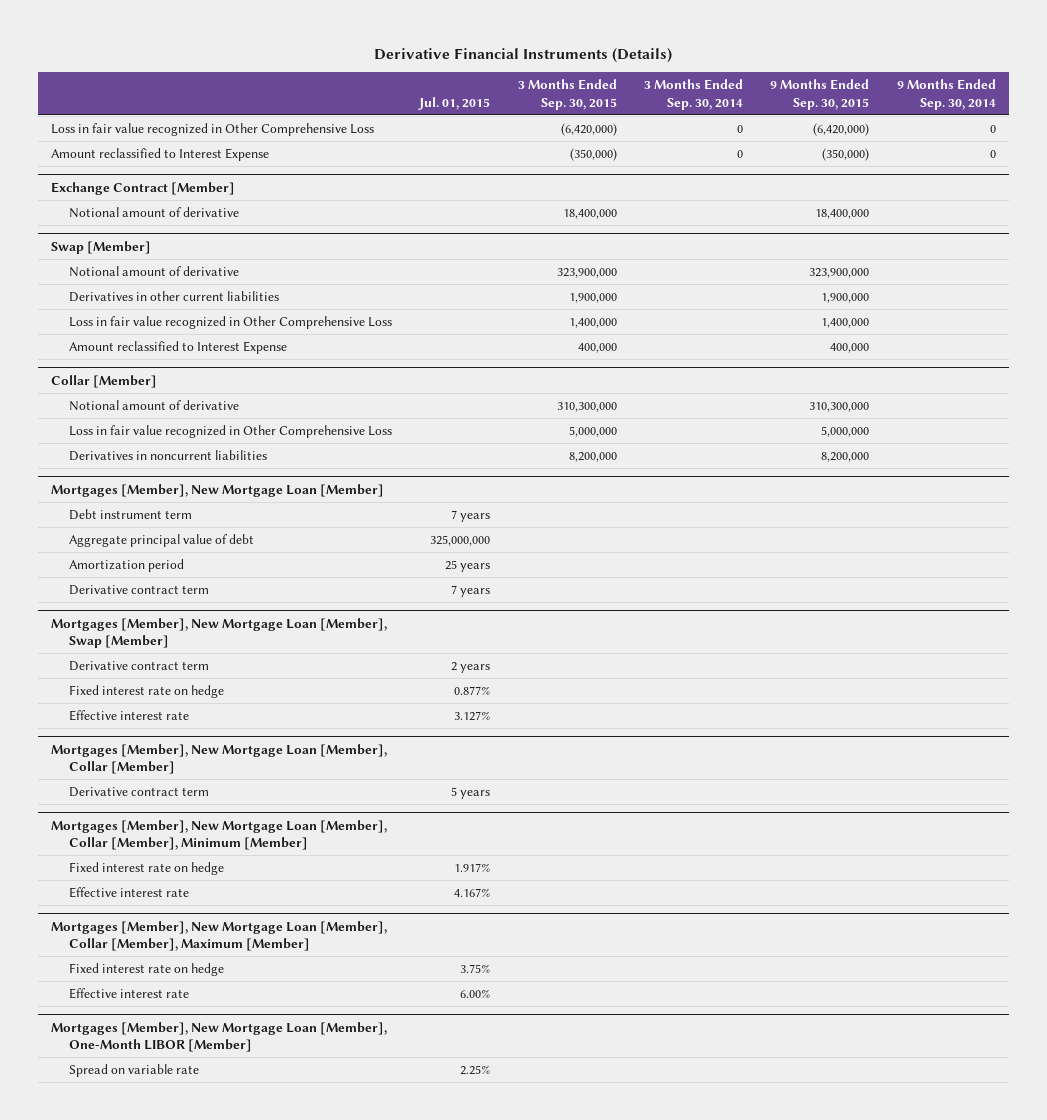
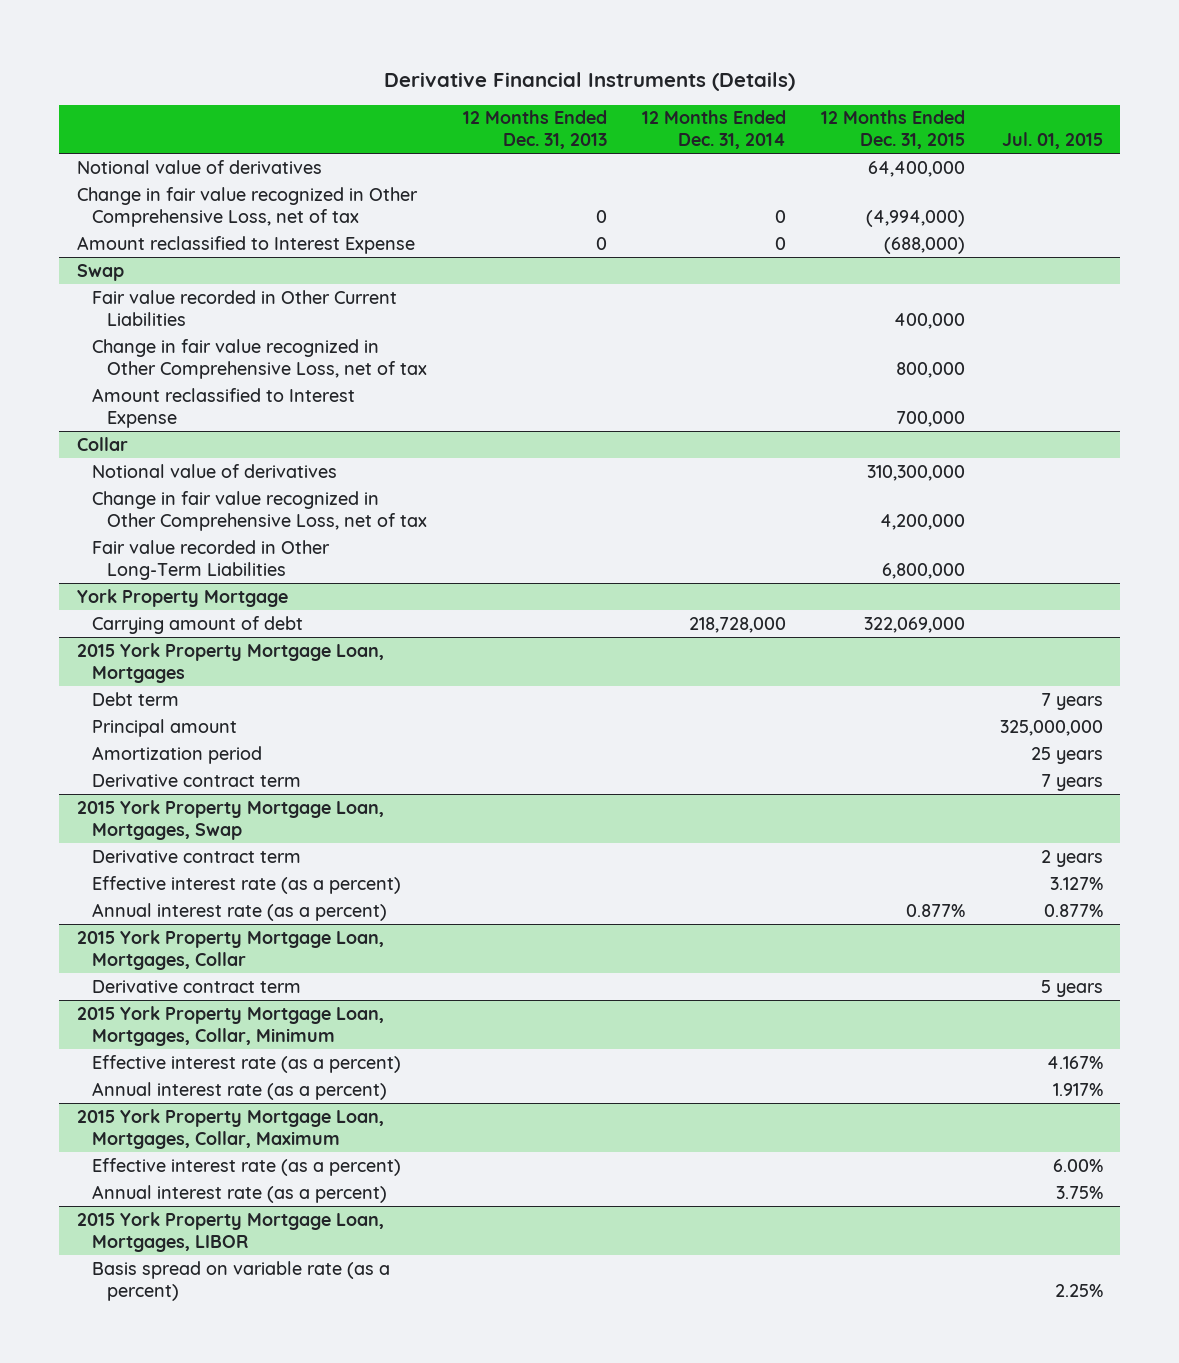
- | Jul. 01, 2015 | 3 Months Ended Sep. 30, 2015 | 3 Months Ended Sep. 30, 2014 | 9 Months Ended Sep. 30, 2015 | 9 Months Ended Sep. 30, 2014
+ | 12 Months Ended Dec. 31, 2013 | 12 Months Ended Dec. 31, 2014 | 12 Months Ended Dec. 31, 2015 | Jul. 01, 2015
- Loss in fair value recognized in Other Comprehensive Loss | | (6,420,000) | 0 | (6,420,000) | 0
+ Notional value of derivatives | | | 64,400,000 |
+ Change in fair value recognized in Other Comprehensive Loss, net of tax | 0 | 0 | (4,994,000) |
- Exchange Contract [Member]
- Notional amount of derivative | | 18,400,000 | | 18,400,000 |
- Swap [Member]
- Notional amount of derivative | | 323,900,000 | | 323,900,000 |
- Derivatives in other current liabilities | | 1,900,000 | | 1,900,000 |
- Loss in fair value recognized in Other Comprehensive Loss | | 1,400,000 | | 1,400,000 |
+ Swap
+ Fair value recorded in Other Current Liabilities | | | 400,000 |
+ Change in fair value recognized in Other Comprehensive Loss, net of tax | | | 800,000 |
- Collar [Member]
- Notional amount of derivative | | 310,300,000 | | 310,300,000 |
- Loss in fair value recognized in Other Comprehensive Loss | | 5,000,000 | | 5,000,000 |
- Derivatives in noncurrent liabilities | | 8,200,000 | | 8,200,000 |
- Mortgages [Member], New Mortgage Loan [Member]
- Debt instrument term | 7 years | | | |
- Aggregate principal value of debt | 325,000,000 | | | |
+ Collar
+ Notional value of derivatives | | | 310,300,000 |
+ Change in fair value recognized in Other Comprehensive Loss, net of tax | | | 4,200,000 |
+ Fair value recorded in Other Long-Term Liabilities | | | 6,800,000 |
+ York Property Mortgage
+ Carrying amount of debt | | 218,728,000 | 322,069,000 |
+ 2015 York Property Mortgage Loan, Mortgages
+ Debt term | | | | 7 years
+ Principal amount | | | | 325,000,000
- Mortgages [Member], New Mortgage Loan [Member], Swap [Member]
+ 2015 York Property Mortgage Loan, Mortgages, Swap
- Fixed interest rate on hedge | 0.877% | | | |
- Effective interest rate | 3.127% | | | |
- Mortgages [Member], New Mortgage Loan [Member], Collar [Member]
+ Effective interest rate (as a percent) | | | | 3.127%
+ Annual interest rate (as a percent) | | | 0.877% | 0.877%
+ 2015 York Property Mortgage Loan, Mortgages, Collar
- Mortgages [Member], New Mortgage Loan [Member], Collar [Member], Minimum [Member]
- Fixed interest rate on hedge | 1.917% | | | |
- Effective interest rate | 4.167% | | | |
- Mortgages [Member], New Mortgage Loan [Member], Collar [Member], Maximum [Member]
- Fixed interest rate on hedge | 3.75% | | | |
- Effective interest rate | 6.00% | | | |
- Mortgages [Member], New Mortgage Loan [Member], One-Month LIBOR [Member]
- Spread on variable rate | 2.25% | | | |
+ 2015 York Property Mortgage Loan, Mortgages, Collar, Minimum
+ Effective interest rate (as a percent) | | | | 4.167%
+ Annual interest rate (as a percent) | | | | 1.917%
+ 2015 York Property Mortgage Loan, Mortgages, Collar, Maximum
+ Effective interest rate (as a percent) | | | | 6.00%
+ Annual interest rate (as a percent) | | | | 3.75%
+ 2015 York Property Mortgage Loan, Mortgages, LIBOR
+ Basis spread on variable rate (as a percent) | | | | 2.25%

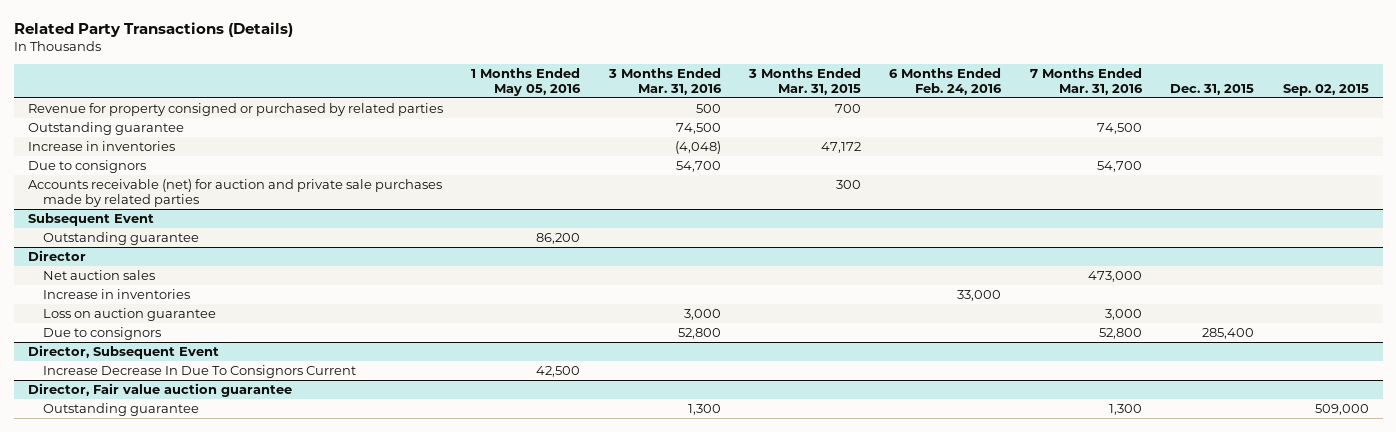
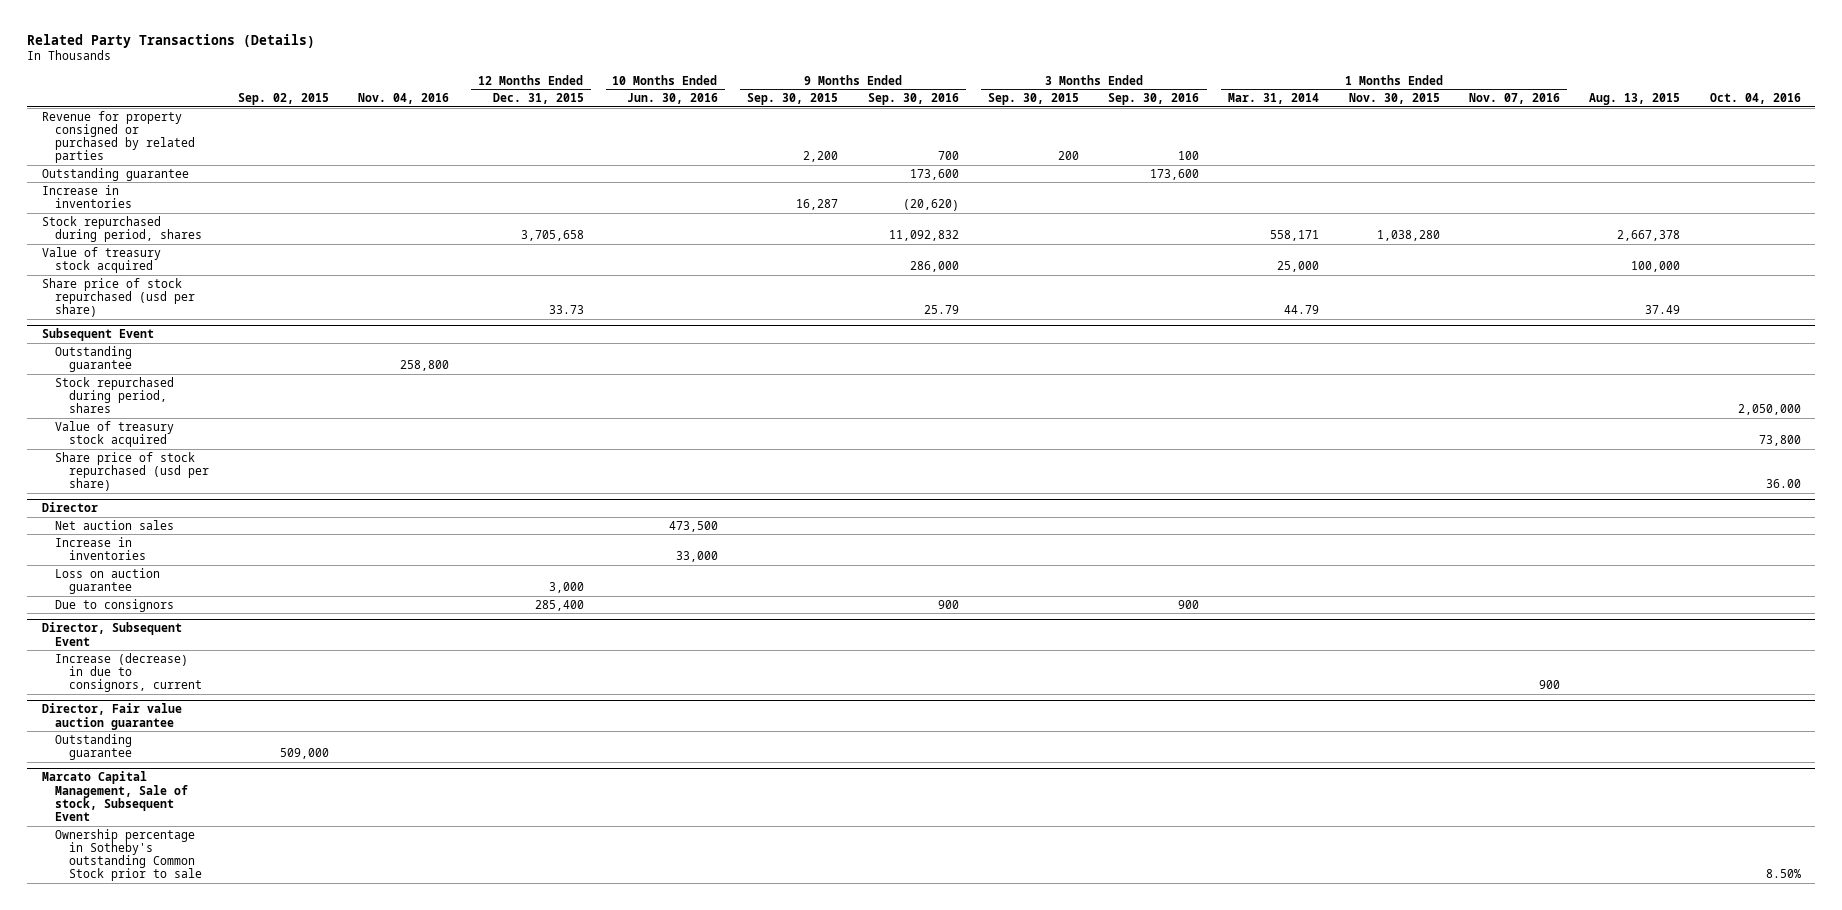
- | 1 Months Ended May 05, 2016 | 3 Months Ended Mar. 31, 2016 | 3 Months Ended Mar. 31, 2015 | 6 Months Ended Feb. 24, 2016 | 7 Months Ended Mar. 31, 2016 | Dec. 31, 2015 | Sep. 02, 2015
+ | Sep. 02, 2015 | Nov. 04, 2016 | 12 Months Ended Dec. 31, 2015 | 10 Months Ended Jun. 30, 2016 | 9 Months Ended Sep. 30, 2015 | 9 Months Ended Sep. 30, 2016 | 3 Months Ended Sep. 30, 2015 | 3 Months Ended Sep. 30, 2016 | 1 Months Ended Mar. 31, 2014 | 1 Months Ended Nov. 30, 2015 | 1 Months Ended Nov. 07, 2016 | Aug. 13, 2015 | Oct. 04, 2016
- Due to consignors | | 54,700 | | | 54,700 | |
- Accounts receivable (net) for auction and private sale purchases made by related parties | | | 300 | | | |
+ Stock repurchased during period, shares | | | 3,705,658 | | | 11,092,832 | | | 558,171 | 1,038,280 | | 2,667,378 |
+ Value of treasury stock acquired | | | | | | 286,000 | | | 25,000 | | | 100,000 |
+ Share price of stock repurchased (usd per share) | | | 33.73 | | | 25.79 | | | 44.79 | | | 37.49 |
@ Subsequent Event
+ Stock repurchased during period, shares | | | | | | | | | | | | | 2,050,000
+ Value of treasury stock acquired | | | | | | | | | | | | | 73,800
+ Share price of stock repurchased (usd per share) | | | | | | | | | | | | | 36.00
@ Director, Subsequent Event
- Increase Decrease In Due To Consignors Current | 42,500 | | | | | |
+ Increase (decrease) in due to consignors, current | | | | | | | | | | | 900 | |
+ Marcato Capital Management, Sale of stock, Subsequent Event
+ Ownership percentage in Sotheby's outstanding Common Stock prior to sale | | | | | | | | | | | | | 8.50%

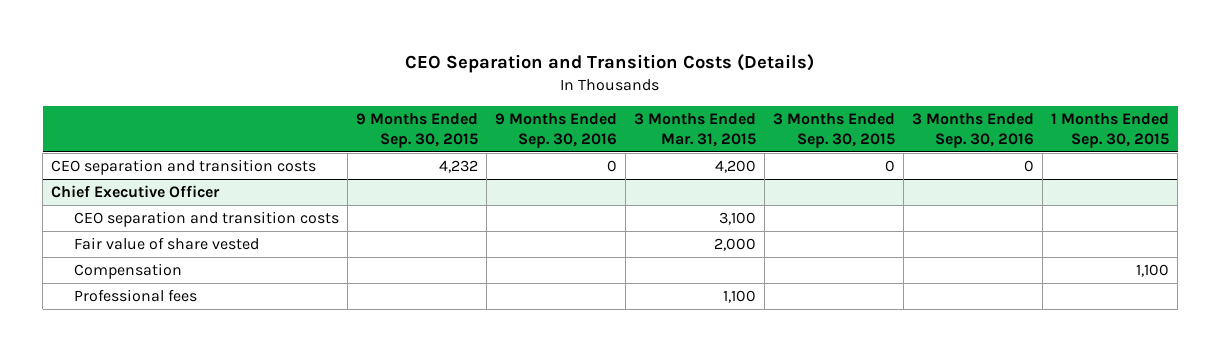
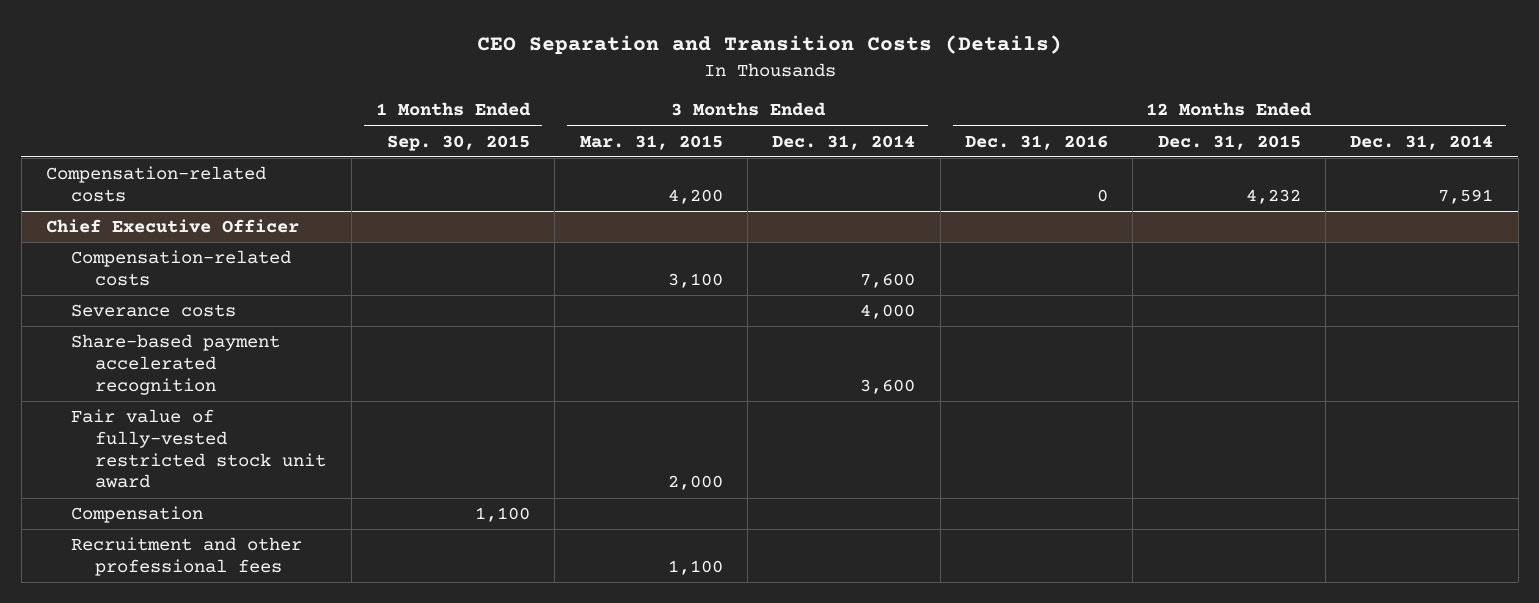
- | 9 Months Ended Sep. 30, 2015 | 9 Months Ended Sep. 30, 2016 | 3 Months Ended Mar. 31, 2015 | 3 Months Ended Sep. 30, 2015 | 3 Months Ended Sep. 30, 2016 | 1 Months Ended Sep. 30, 2015
+ | 1 Months Ended Sep. 30, 2015 | 3 Months Ended Mar. 31, 2015 | 3 Months Ended Dec. 31, 2014 | 12 Months Ended Dec. 31, 2016 | 12 Months Ended Dec. 31, 2015 | 12 Months Ended Dec. 31, 2014
- CEO separation and transition costs | 4,232 | 0 | 4,200 | 0 | 0 |
+ Compensation-related costs | | 4,200 | | 0 | 4,232 | 7,591
@ Chief Executive Officer
- CEO separation and transition costs | | | 3,100 | | |
- Fair value of share vested | | | 2,000 | | |
+ Compensation-related costs | | 3,100 | 7,600 | | |
+ Severance costs | | | 4,000 | | |
+ Share-based payment accelerated recognition | | | 3,600 | | |
+ Fair value of fully-vested restricted stock unit award | | 2,000 | | | |
- Professional fees | | | 1,100 | | |
+ Recruitment and other professional fees | | 1,100 | | | |

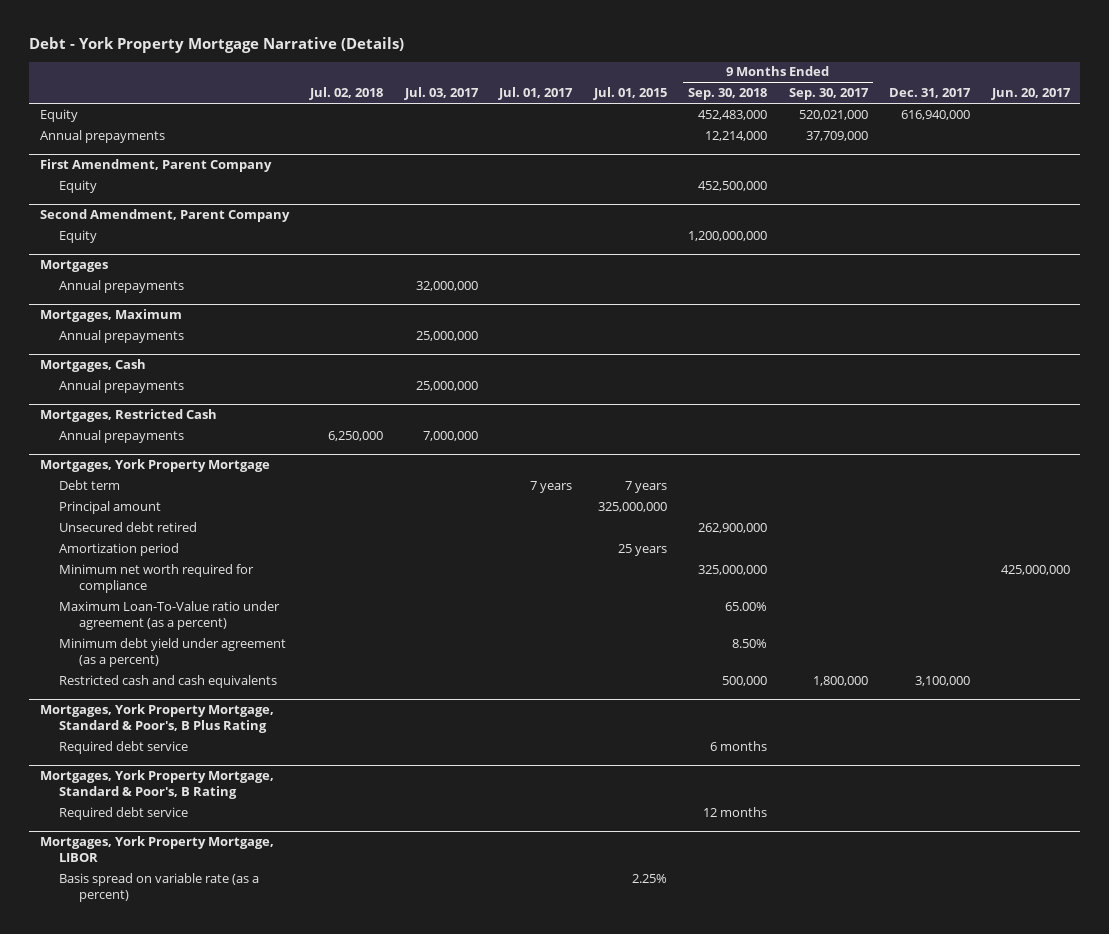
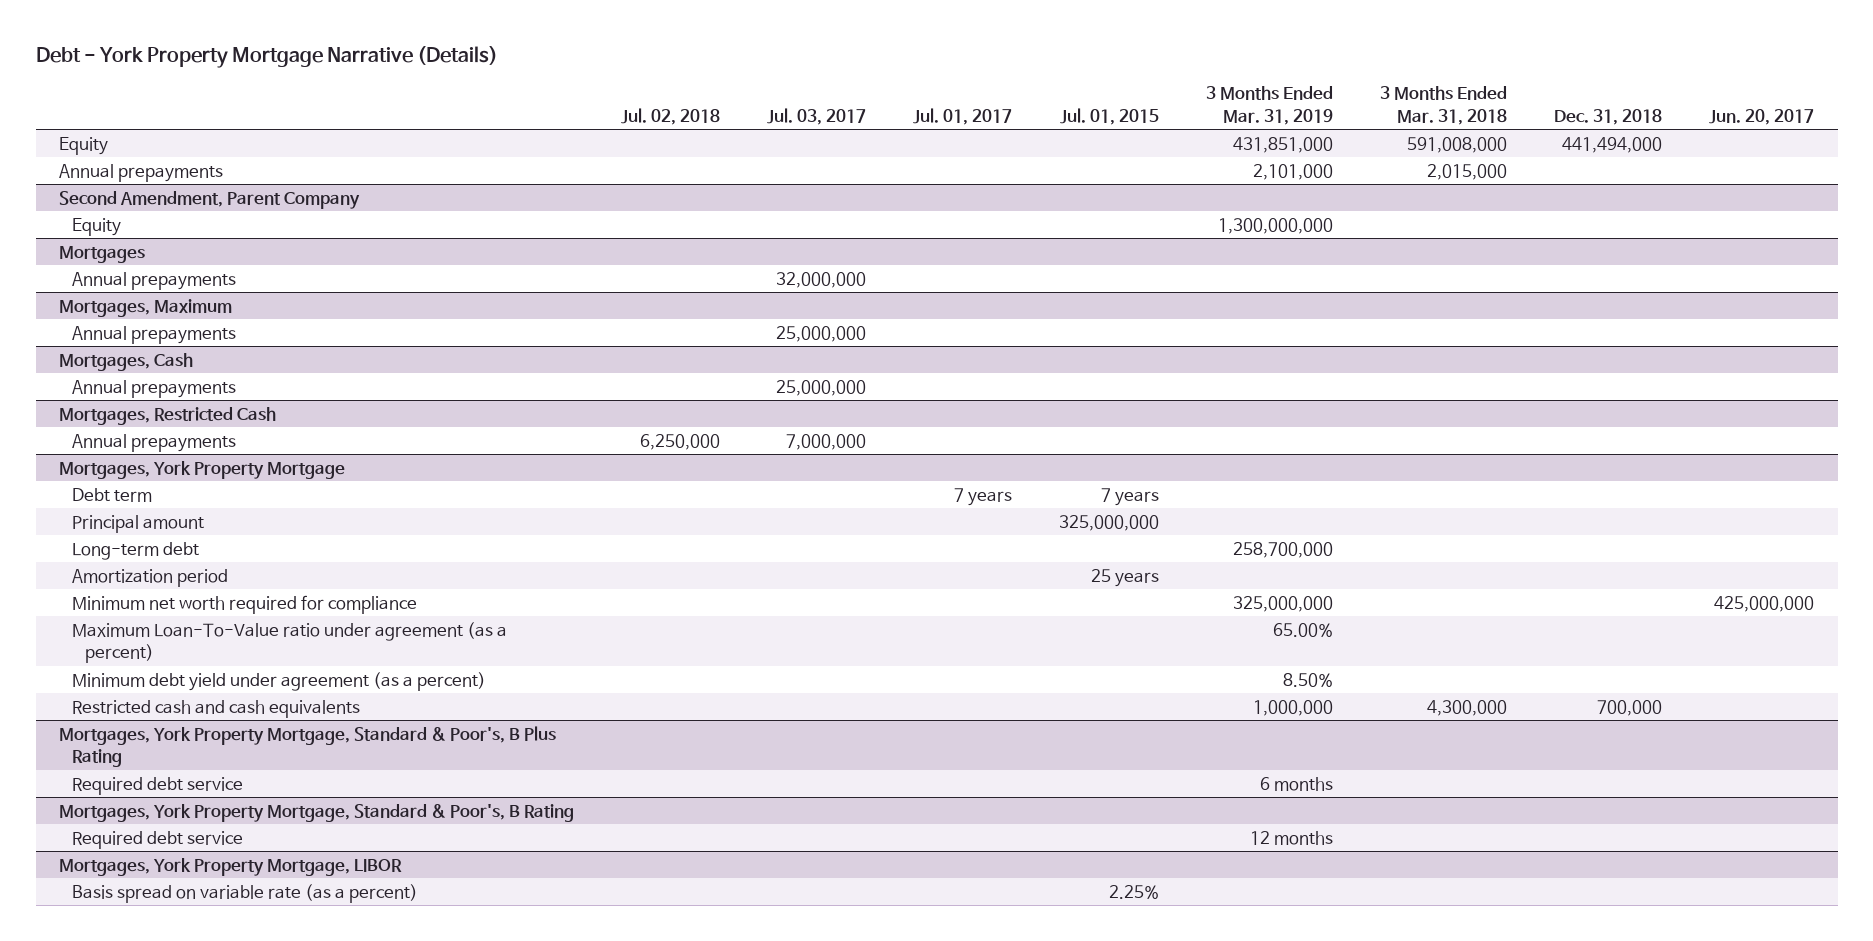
- | Jul. 02, 2018 | Jul. 03, 2017 | Jul. 01, 2017 | Jul. 01, 2015 | 9 Months Ended Sep. 30, 2018 | 9 Months Ended Sep. 30, 2017 | Dec. 31, 2017 | Jun. 20, 2017
+ | Jul. 02, 2018 | Jul. 03, 2017 | Jul. 01, 2017 | Jul. 01, 2015 | 3 Months Ended Mar. 31, 2019 | 3 Months Ended Mar. 31, 2018 | Dec. 31, 2018 | Jun. 20, 2017
- First Amendment, Parent Company
- Equity | | | | | 452,500,000 | | |
@ Mortgages, York Property Mortgage
- Unsecured debt retired | | | | | 262,900,000 | | |
+ Long-term debt | | | | | 258,700,000 | | |

